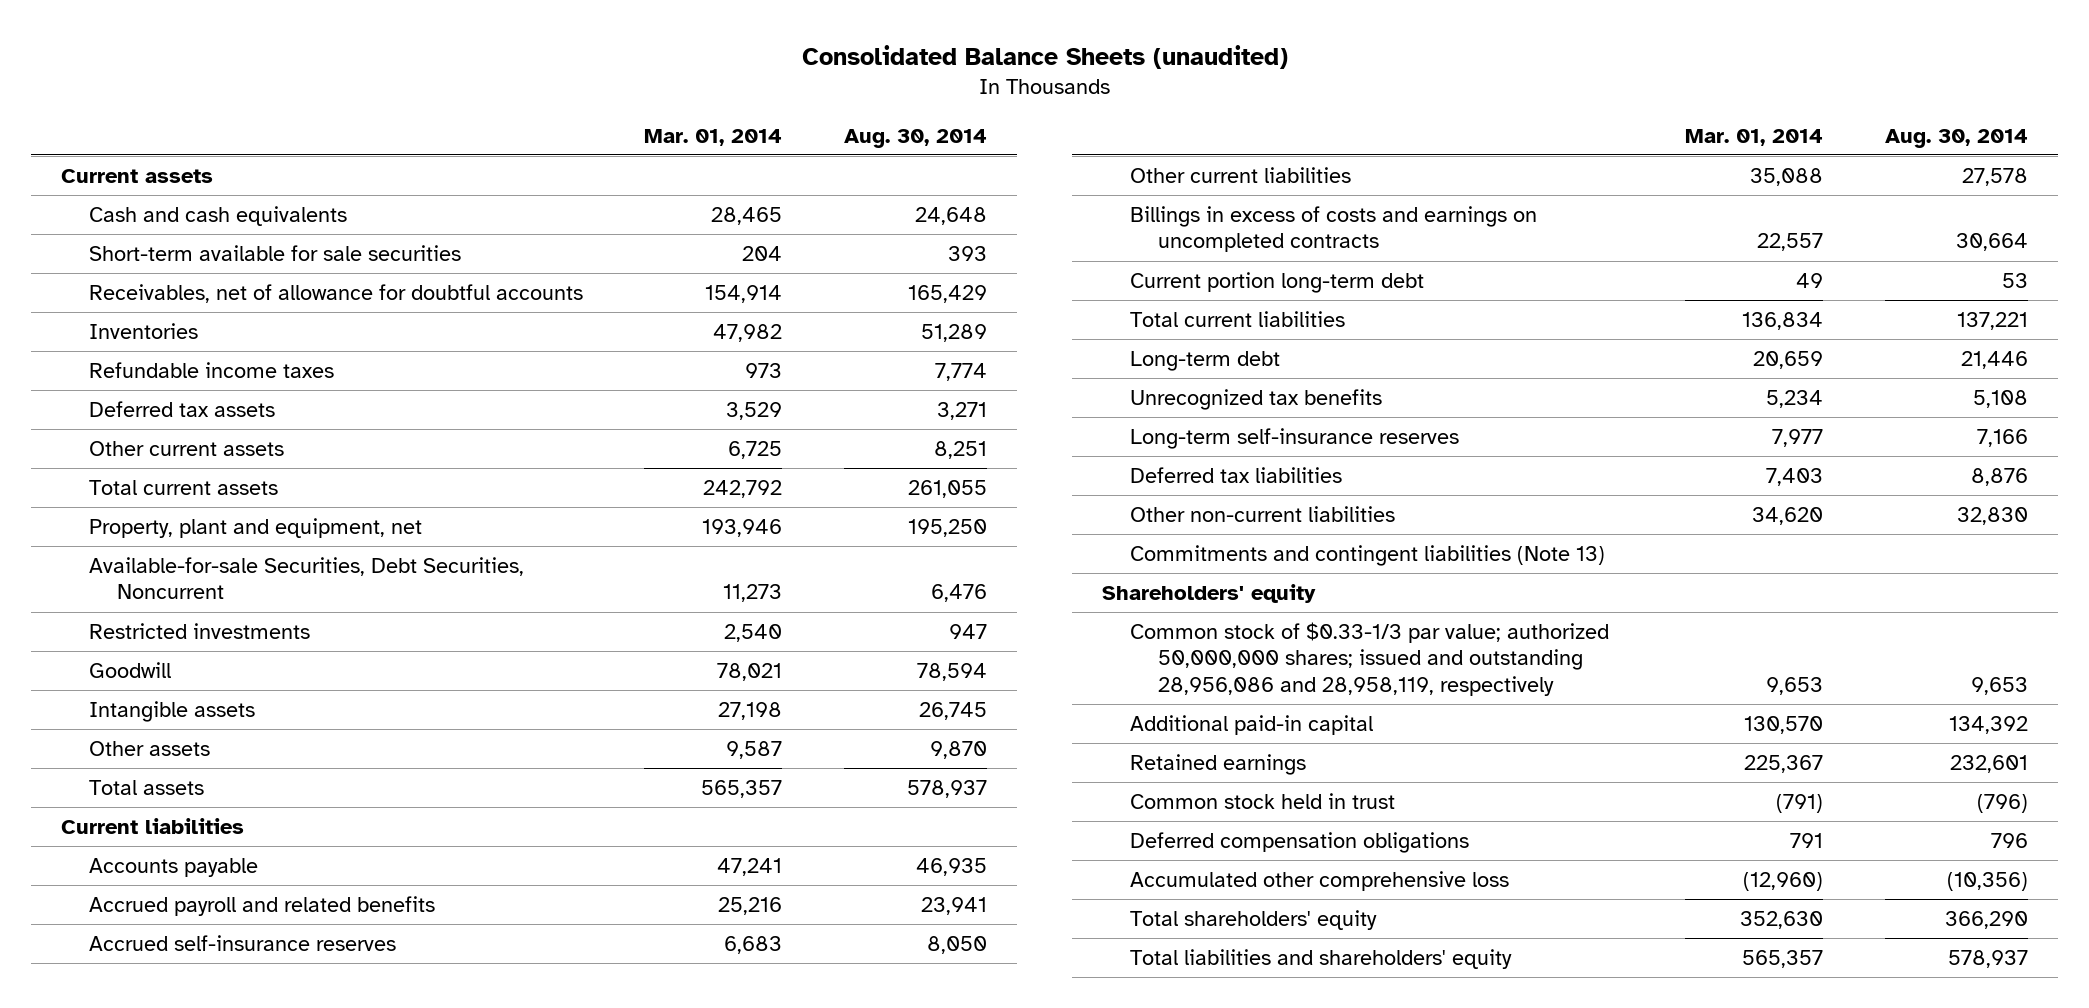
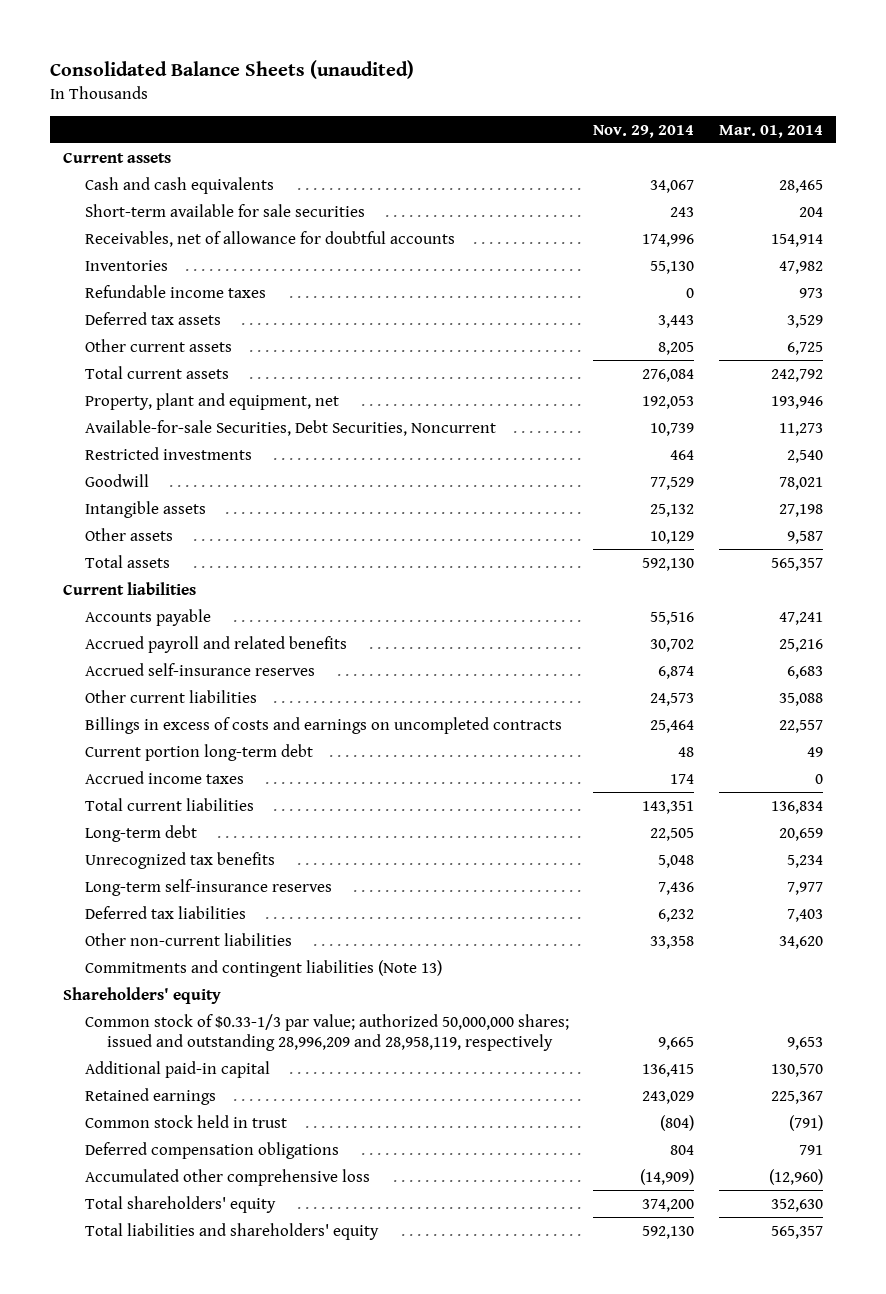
- | Mar. 01, 2014 | Aug. 30, 2014
+ | Nov. 29, 2014 | Mar. 01, 2014
+ Accrued income taxes | 174 | 0
- Common stock of $0.33-1/3 par value; authorized 50,000,000 shares; issued and outstanding 28,956,086 and 28,958,119, respectively | 9,653 | 9,653
+ Common stock of $0.33-1/3 par value; authorized 50,000,000 shares; issued and outstanding 28,996,209 and 28,958,119, respectively | 9,665 | 9,653

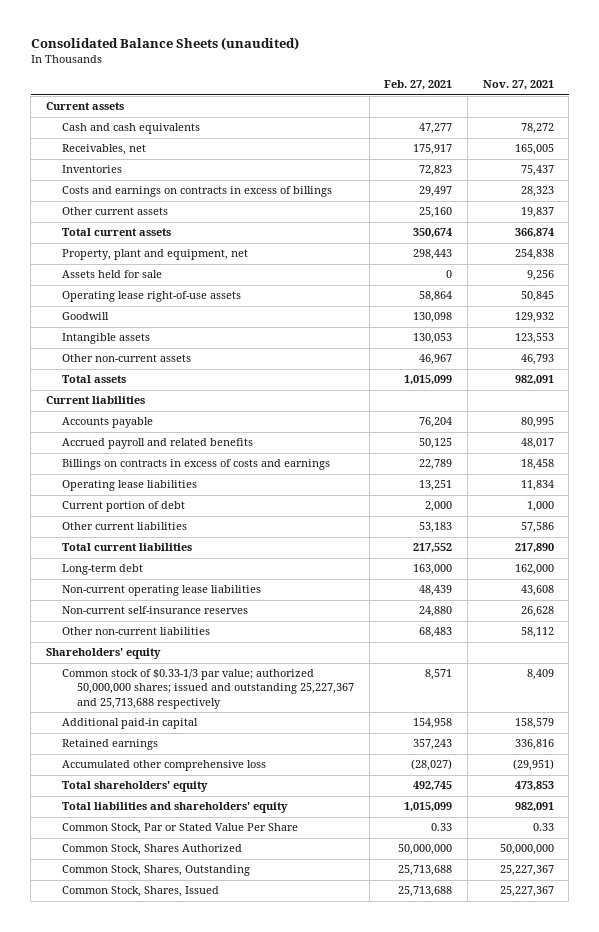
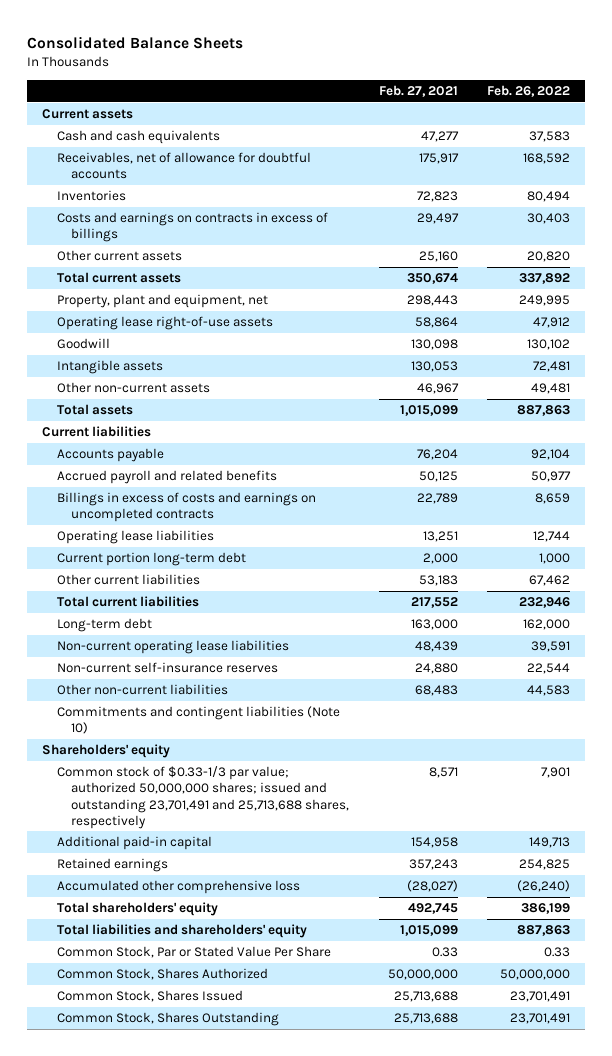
- Consolidated Balance Sheets (unaudited)
+ Consolidated Balance Sheets
- | Feb. 27, 2021 | Nov. 27, 2021
+ | Feb. 27, 2021 | Feb. 26, 2022
- Receivables, net | 175,917 | 165,005
+ Receivables, net of allowance for doubtful accounts | 175,917 | 168,592
- Assets held for sale | 0 | 9,256
- Billings on contracts in excess of costs and earnings | 22,789 | 18,458
+ Billings in excess of costs and earnings on uncompleted contracts | 22,789 | 8,659
- Current portion of debt | 2,000 | 1,000
+ Current portion long-term debt | 2,000 | 1,000
+ Commitments and contingent liabilities (Note 10)
- Common stock of $0.33-1/3 par value; authorized 50,000,000 shares; issued and outstanding 25,227,367 and 25,713,688 respectively | 8,571 | 8,409
+ Common stock of $0.33-1/3 par value; authorized 50,000,000 shares; issued and outstanding 23,701,491 and 25,713,688 shares, respectively | 8,571 | 7,901
- Common Stock, Shares, Outstanding | 25,713,688 | 25,227,367
- Common Stock, Shares, Issued | 25,713,688 | 25,227,367
+ Common Stock, Shares Issued | 25,713,688 | 23,701,491
+ Common Stock, Shares Outstanding | 25,713,688 | 23,701,491

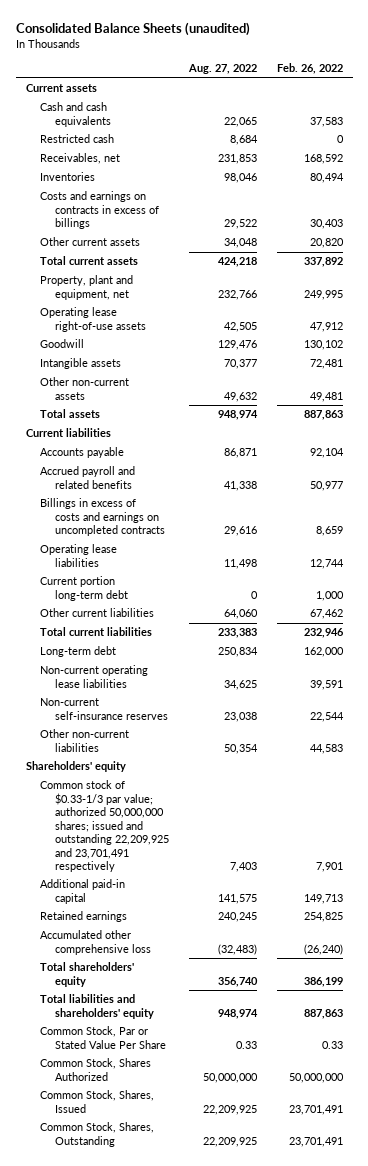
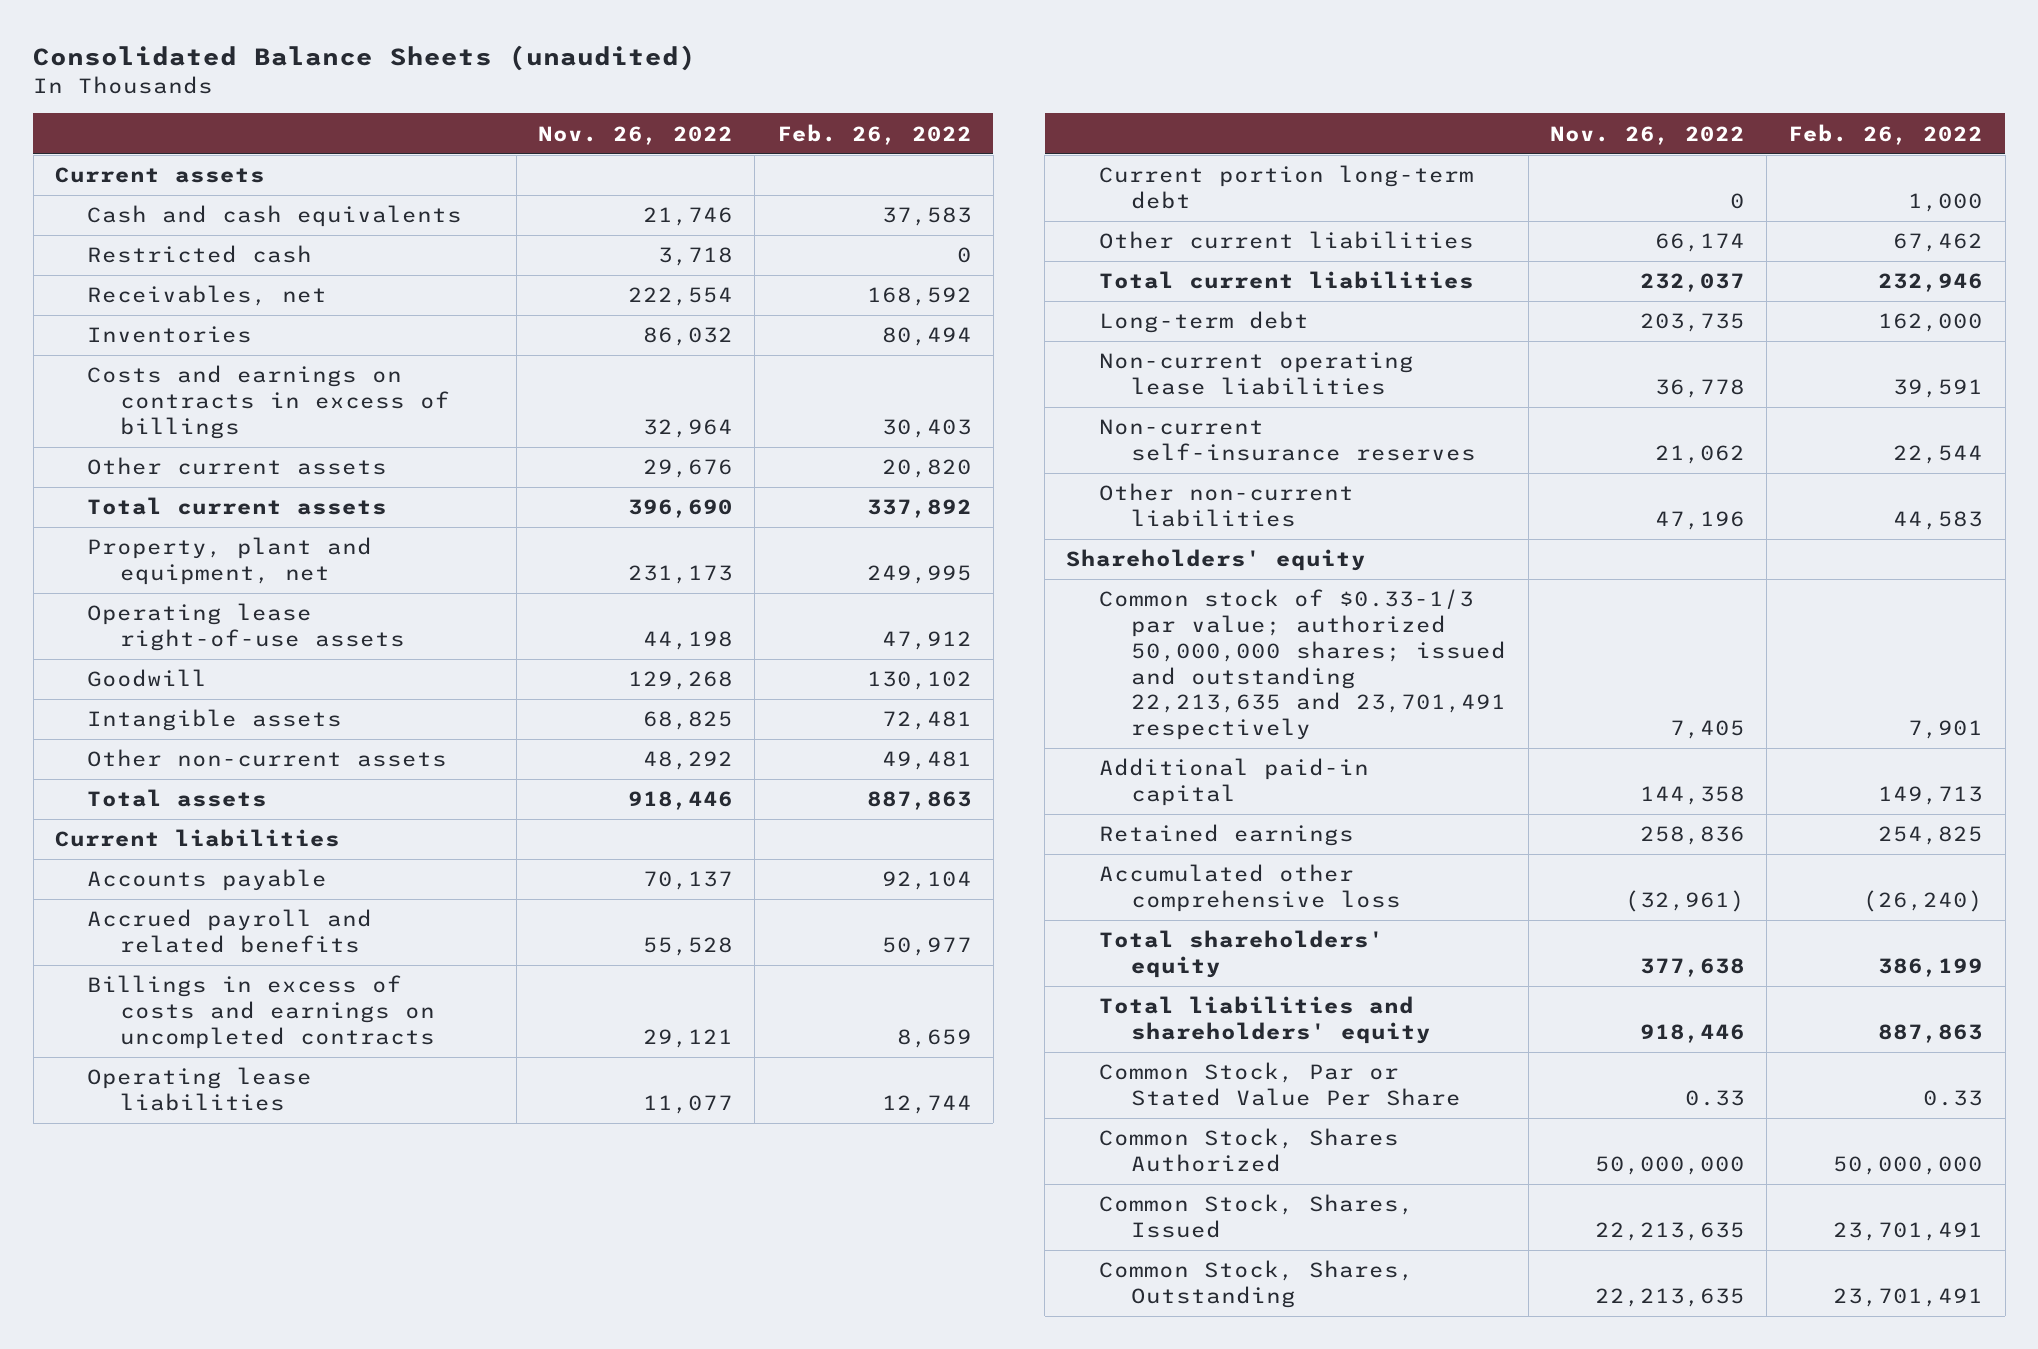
- | Aug. 27, 2022 | Feb. 26, 2022
+ | Nov. 26, 2022 | Feb. 26, 2022
- Common stock of $0.33-1/3 par value; authorized 50,000,000 shares; issued and outstanding 22,209,925 and 23,701,491 respectively | 7,403 | 7,901
+ Common stock of $0.33-1/3 par value; authorized 50,000,000 shares; issued and outstanding 22,213,635 and 23,701,491 respectively | 7,405 | 7,901

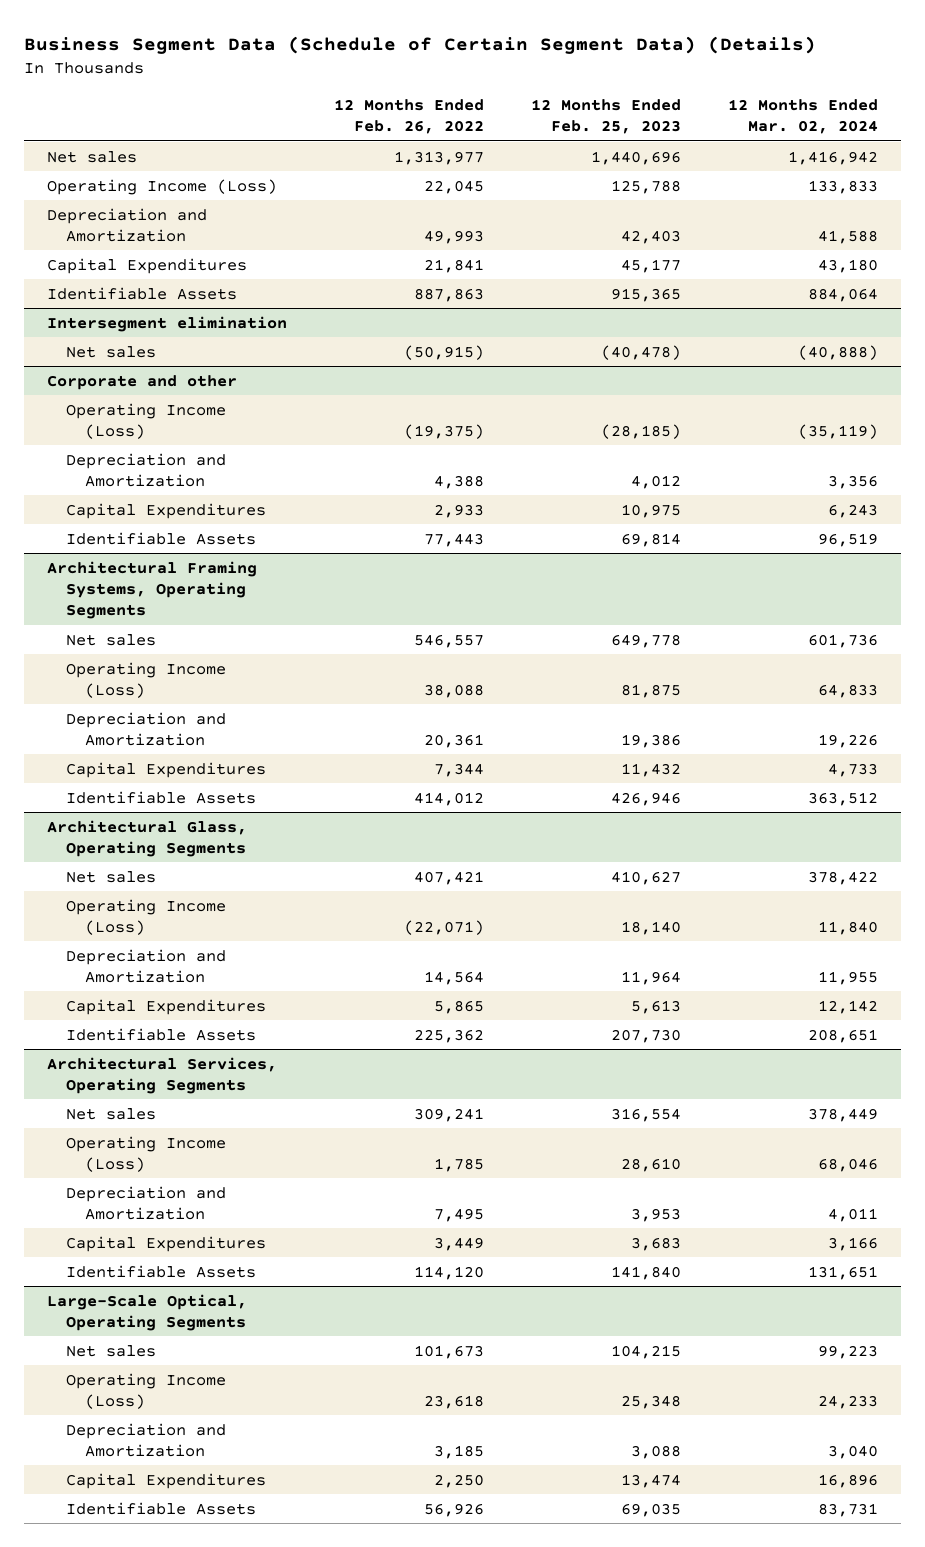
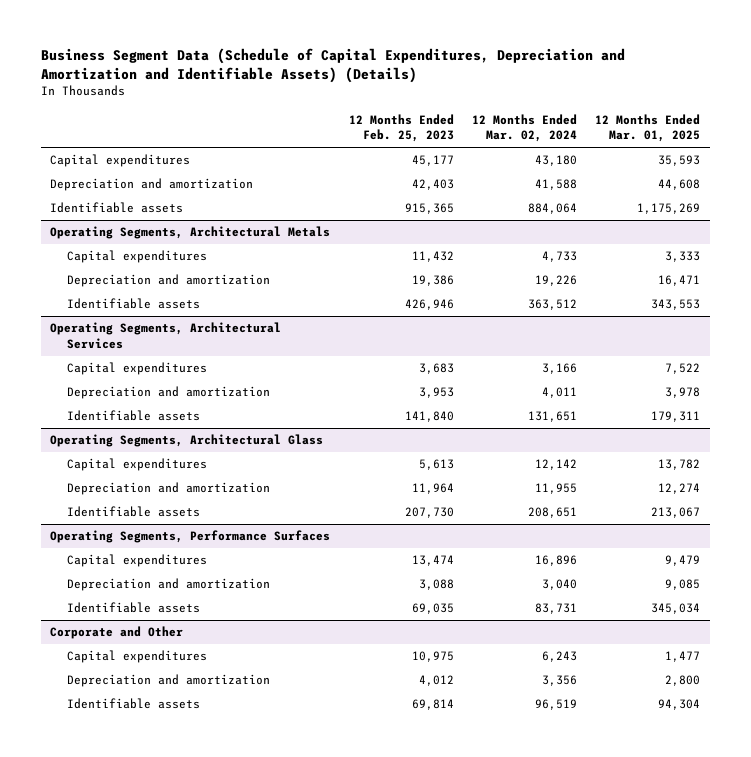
- Business Segment Data (Schedule of Certain Segment Data) (Details)
+ Business Segment Data (Schedule of Capital Expenditures, Depreciation and Amortization and Identifiable Assets) (Details)
- | 12 Months Ended Feb. 26, 2022 | 12 Months Ended Feb. 25, 2023 | 12 Months Ended Mar. 02, 2024
+ | 12 Months Ended Feb. 25, 2023 | 12 Months Ended Mar. 02, 2024 | 12 Months Ended Mar. 01, 2025
- Net sales | 1,313,977 | 1,440,696 | 1,416,942
- Operating Income (Loss) | 22,045 | 125,788 | 133,833
- Depreciation and Amortization | 49,993 | 42,403 | 41,588
- Capital Expenditures | 21,841 | 45,177 | 43,180
- Identifiable Assets | 887,863 | 915,365 | 884,064
- Intersegment elimination
- Net sales | (50,915) | (40,478) | (40,888)
- Corporate and other
- Operating Income (Loss) | (19,375) | (28,185) | (35,119)
- Depreciation and Amortization | 4,388 | 4,012 | 3,356
- Capital Expenditures | 2,933 | 10,975 | 6,243
- Identifiable Assets | 77,443 | 69,814 | 96,519
- Architectural Framing Systems, Operating Segments
- Net sales | 546,557 | 649,778 | 601,736
- Operating Income (Loss) | 38,088 | 81,875 | 64,833
- Depreciation and Amortization | 20,361 | 19,386 | 19,226
- Capital Expenditures | 7,344 | 11,432 | 4,733
- Identifiable Assets | 414,012 | 426,946 | 363,512
- Architectural Glass, Operating Segments
- Net sales | 407,421 | 410,627 | 378,422
- Operating Income (Loss) | (22,071) | 18,140 | 11,840
- Depreciation and Amortization | 14,564 | 11,964 | 11,955
- Capital Expenditures | 5,865 | 5,613 | 12,142
- Identifiable Assets | 225,362 | 207,730 | 208,651
- Architectural Services, Operating Segments
- Net sales | 309,241 | 316,554 | 378,449
- Operating Income (Loss) | 1,785 | 28,610 | 68,046
- Depreciation and Amortization | 7,495 | 3,953 | 4,011
- Capital Expenditures | 3,449 | 3,683 | 3,166
- Identifiable Assets | 114,120 | 141,840 | 131,651
- Large-Scale Optical, Operating Segments
- Net sales | 101,673 | 104,215 | 99,223
- Operating Income (Loss) | 23,618 | 25,348 | 24,233
- Depreciation and Amortization | 3,185 | 3,088 | 3,040
- Capital Expenditures | 2,250 | 13,474 | 16,896
- Identifiable Assets | 56,926 | 69,035 | 83,731
+ Capital expenditures | 45,177 | 43,180 | 35,593
+ Depreciation and amortization | 42,403 | 41,588 | 44,608
+ Identifiable assets | 915,365 | 884,064 | 1,175,269
+ Operating Segments, Architectural Metals
+ Capital expenditures | 11,432 | 4,733 | 3,333
+ Depreciation and amortization | 19,386 | 19,226 | 16,471
+ Identifiable assets | 426,946 | 363,512 | 343,553
+ Operating Segments, Architectural Services
+ Capital expenditures | 3,683 | 3,166 | 7,522
+ Depreciation and amortization | 3,953 | 4,011 | 3,978
+ Identifiable assets | 141,840 | 131,651 | 179,311
+ Operating Segments, Architectural Glass
+ Capital expenditures | 5,613 | 12,142 | 13,782
+ Depreciation and amortization | 11,964 | 11,955 | 12,274
+ Identifiable assets | 207,730 | 208,651 | 213,067
+ Operating Segments, Performance Surfaces
+ Capital expenditures | 13,474 | 16,896 | 9,479
+ Depreciation and amortization | 3,088 | 3,040 | 9,085
+ Identifiable assets | 69,035 | 83,731 | 345,034
+ Corporate and Other
+ Capital expenditures | 10,975 | 6,243 | 1,477
+ Depreciation and amortization | 4,012 | 3,356 | 2,800
+ Identifiable assets | 69,814 | 96,519 | 94,304

